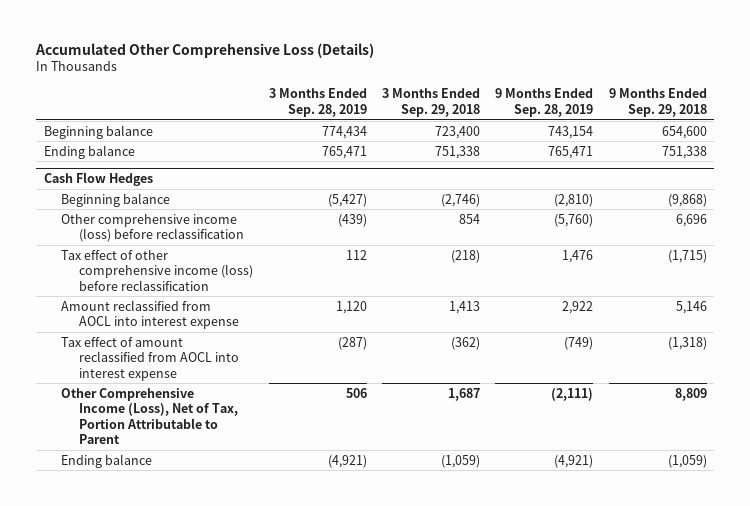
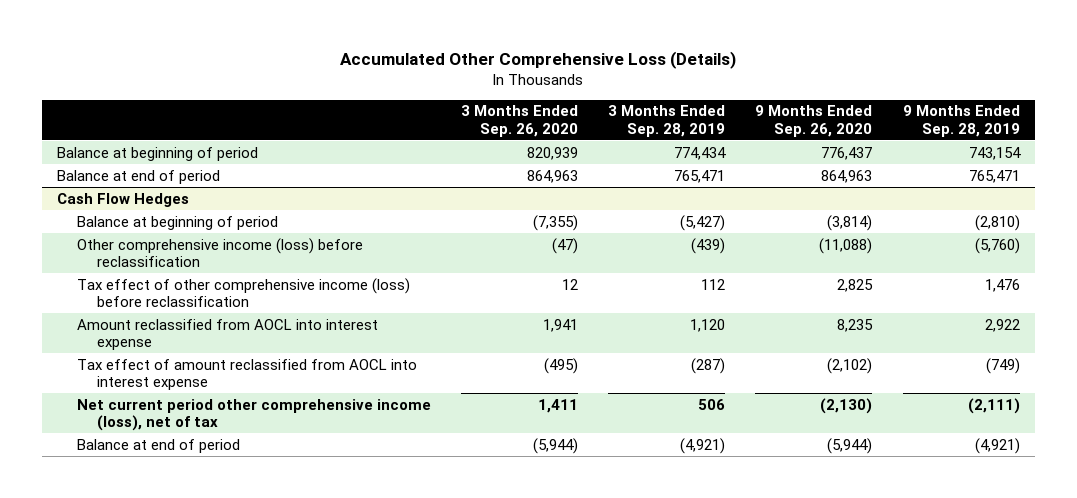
- | 3 Months Ended Sep. 28, 2019 | 3 Months Ended Sep. 29, 2018 | 9 Months Ended Sep. 28, 2019 | 9 Months Ended Sep. 29, 2018
+ | 3 Months Ended Sep. 26, 2020 | 3 Months Ended Sep. 28, 2019 | 9 Months Ended Sep. 26, 2020 | 9 Months Ended Sep. 28, 2019
- Beginning balance | 774,434 | 723,400 | 743,154 | 654,600
- Ending balance | 765,471 | 751,338 | 765,471 | 751,338
+ Balance at beginning of period | 820,939 | 774,434 | 776,437 | 743,154
+ Balance at end of period | 864,963 | 765,471 | 864,963 | 765,471
@ Cash Flow Hedges
- Beginning balance | (5,427) | (2,746) | (2,810) | (9,868)
+ Balance at beginning of period | (7,355) | (5,427) | (3,814) | (2,810)
- Other Comprehensive Income (Loss), Net of Tax, Portion Attributable to Parent | 506 | 1,687 | (2,111) | 8,809
- Ending balance | (4,921) | (1,059) | (4,921) | (1,059)
+ Net current period other comprehensive income (loss), net of tax | 1,411 | 506 | (2,130) | (2,111)
+ Balance at end of period | (5,944) | (4,921) | (5,944) | (4,921)

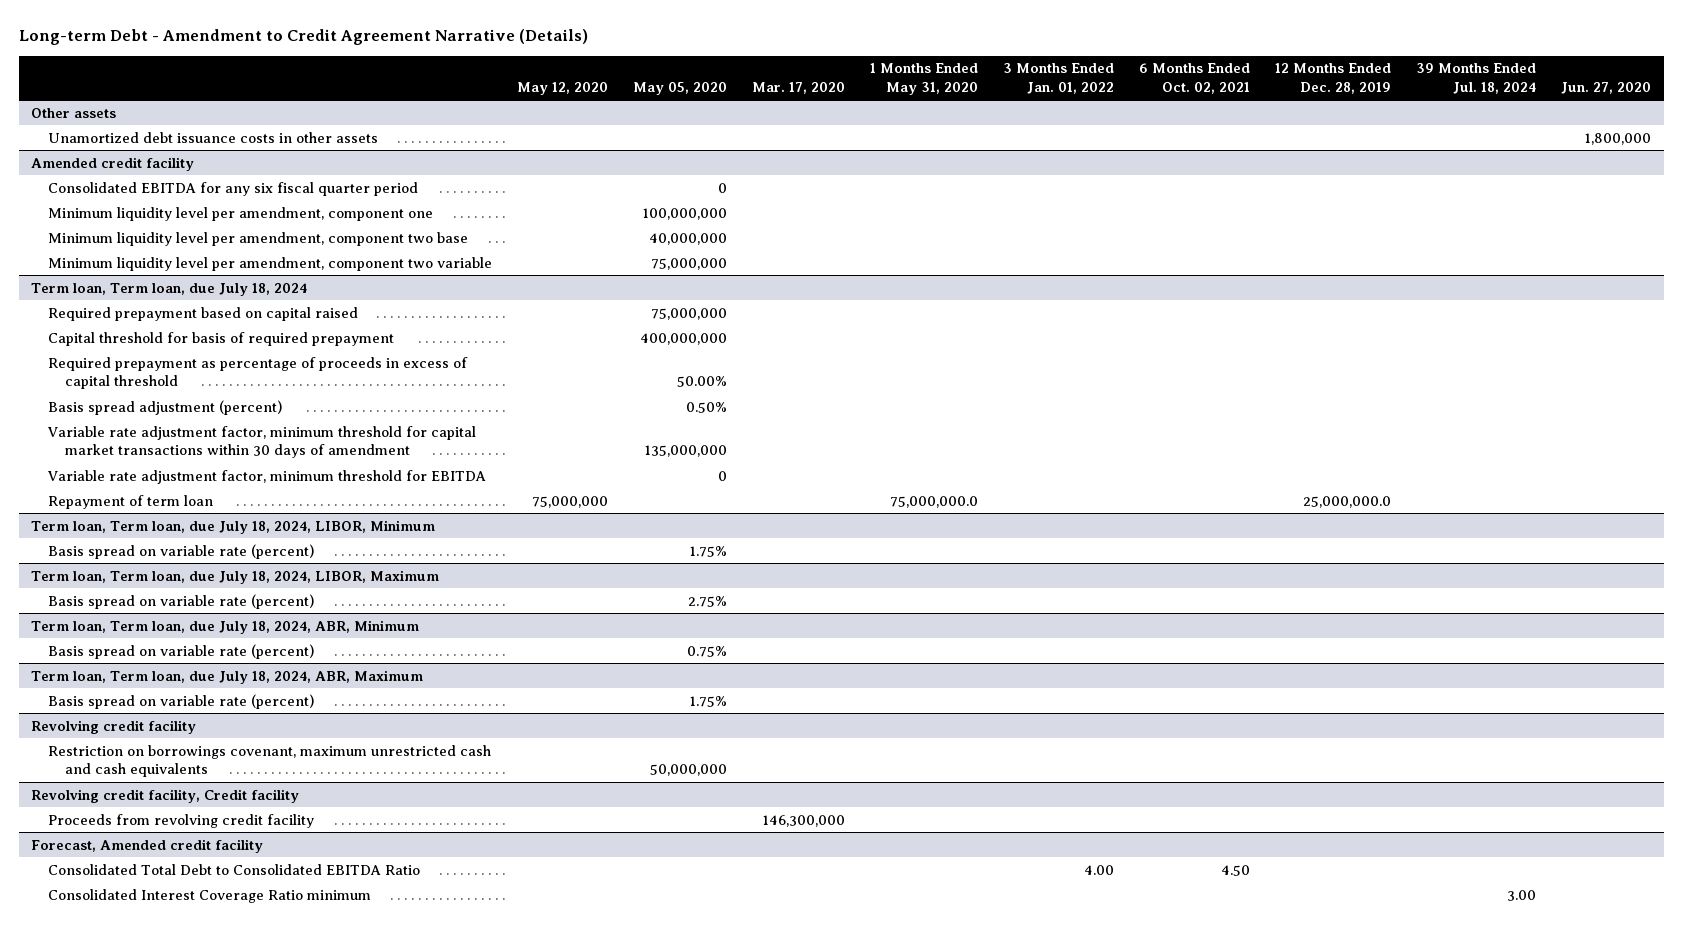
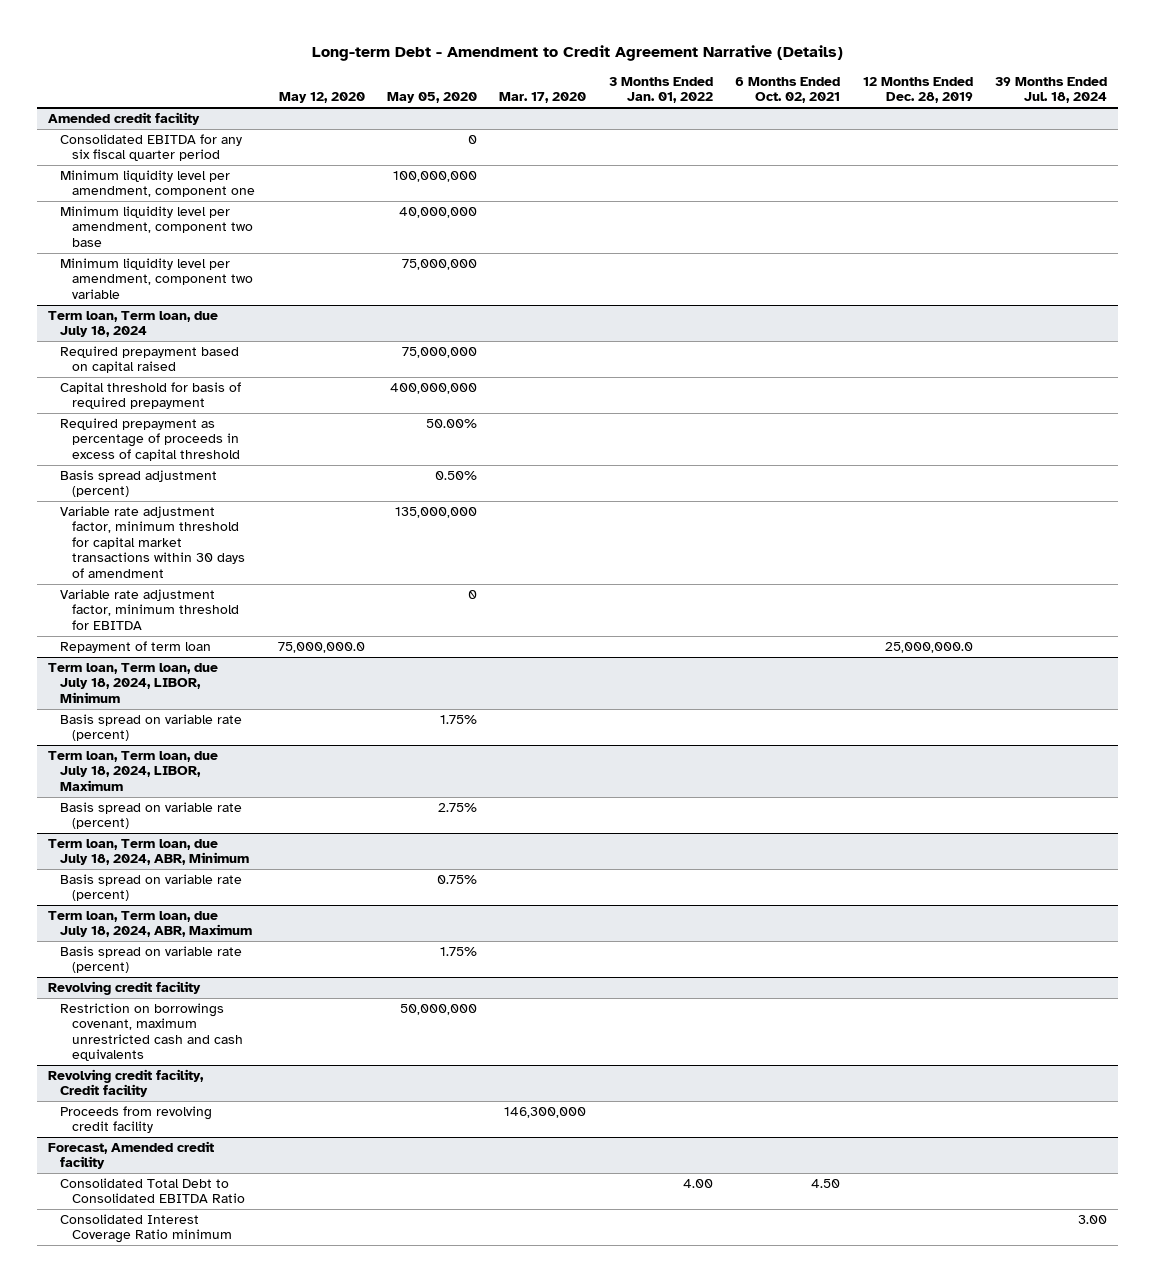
- | May 12, 2020 | May 05, 2020 | Mar. 17, 2020 | 1 Months Ended May 31, 2020 | 3 Months Ended Jan. 01, 2022 | 6 Months Ended Oct. 02, 2021 | 12 Months Ended Dec. 28, 2019 | 39 Months Ended Jul. 18, 2024 | Jun. 27, 2020
+ | May 12, 2020 | May 05, 2020 | Mar. 17, 2020 | 3 Months Ended Jan. 01, 2022 | 6 Months Ended Oct. 02, 2021 | 12 Months Ended Dec. 28, 2019 | 39 Months Ended Jul. 18, 2024
- Other assets
- Unamortized debt issuance costs in other assets | | | | | | | | | 1,800,000
@ Term loan, Term loan, due July 18, 2024
- Repayment of term loan | 75,000,000 | | | 75,000,000.0 | | | 25,000,000.0 | |
+ Repayment of term loan | 75,000,000.0 | | | | | 25,000,000.0 |

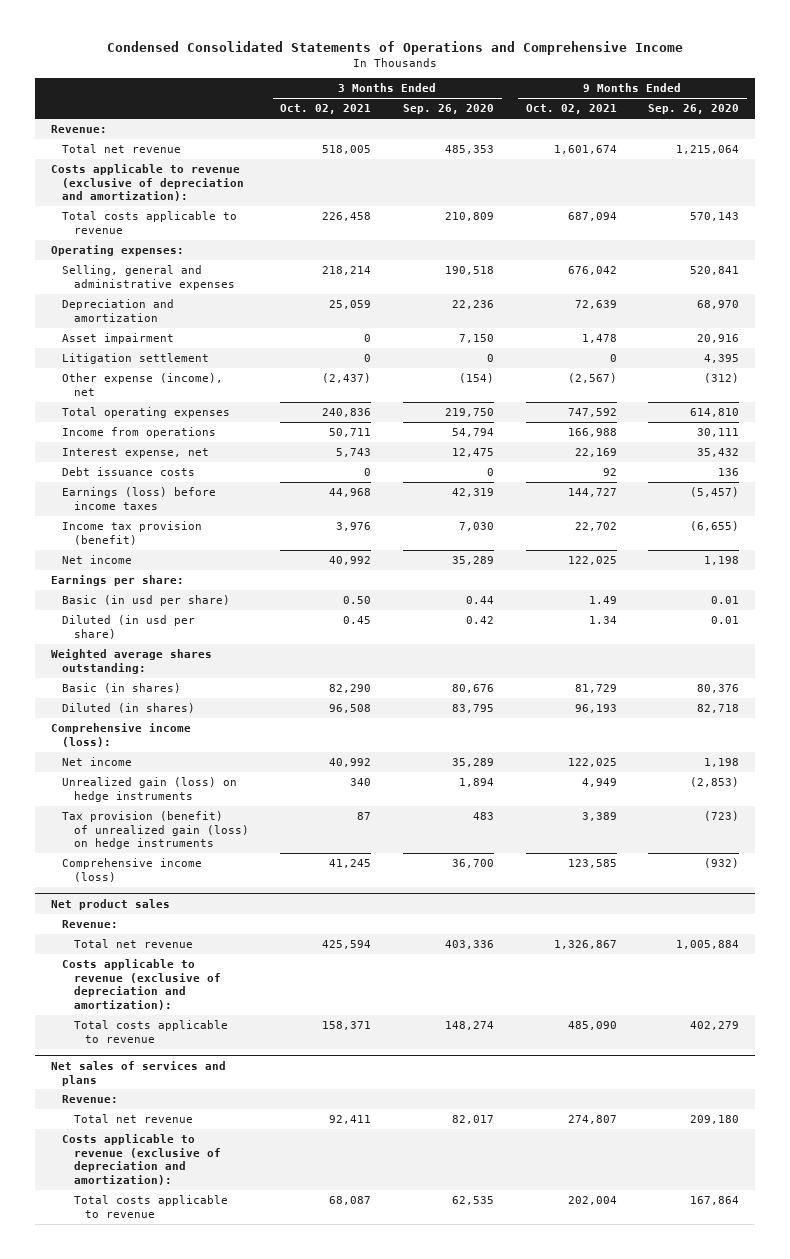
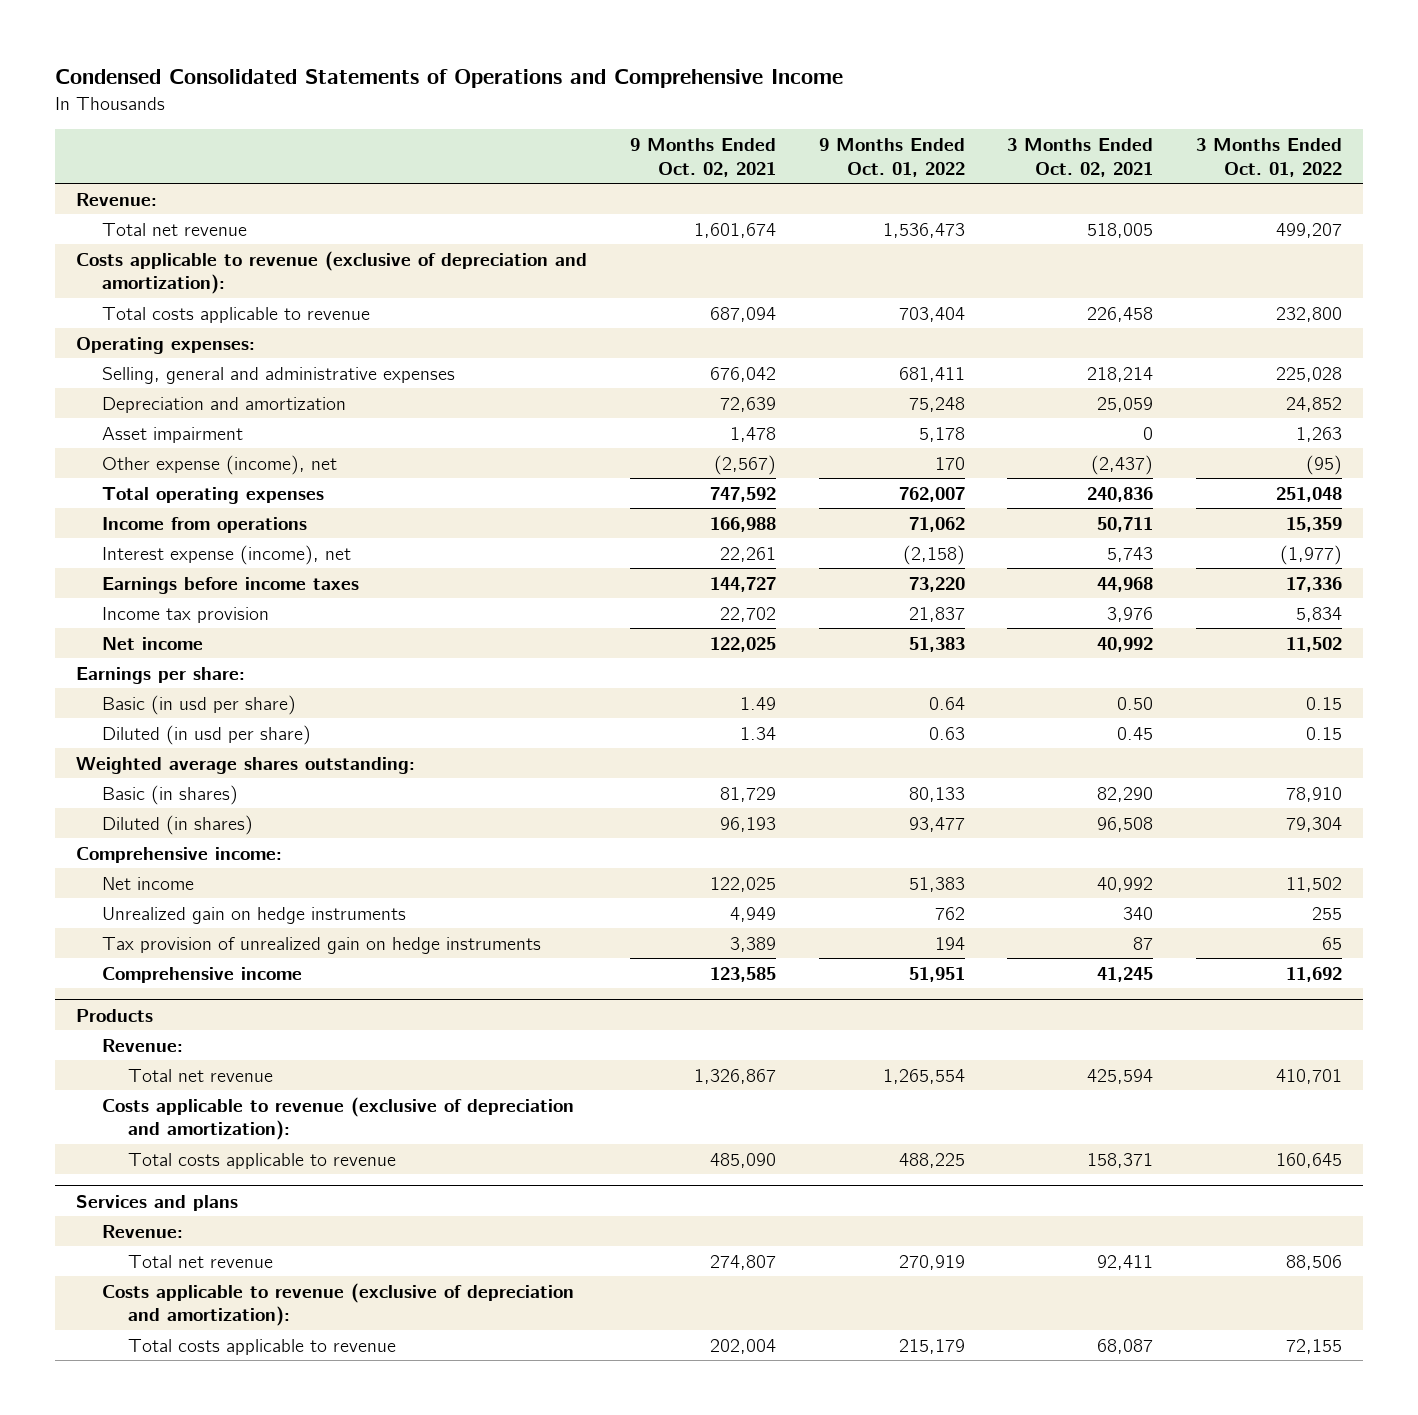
- | 3 Months Ended Oct. 02, 2021 | 3 Months Ended Sep. 26, 2020 | 9 Months Ended Oct. 02, 2021 | 9 Months Ended Sep. 26, 2020
+ | 9 Months Ended Oct. 02, 2021 | 9 Months Ended Oct. 01, 2022 | 3 Months Ended Oct. 02, 2021 | 3 Months Ended Oct. 01, 2022
- Litigation settlement | 0 | 0 | 0 | 4,395
- Interest expense, net | 5,743 | 12,475 | 22,169 | 35,432
- Debt issuance costs | 0 | 0 | 92 | 136
- Earnings (loss) before income taxes | 44,968 | 42,319 | 144,727 | (5,457)
- Income tax provision (benefit) | 3,976 | 7,030 | 22,702 | (6,655)
+ Interest expense (income), net | 22,261 | (2,158) | 5,743 | (1,977)
+ Earnings before income taxes | 144,727 | 73,220 | 44,968 | 17,336
+ Income tax provision | 22,702 | 21,837 | 3,976 | 5,834
- Comprehensive income (loss):
+ Comprehensive income:
- Unrealized gain (loss) on hedge instruments | 340 | 1,894 | 4,949 | (2,853)
- Tax provision (benefit) of unrealized gain (loss) on hedge instruments | 87 | 483 | 3,389 | (723)
- Comprehensive income (loss) | 41,245 | 36,700 | 123,585 | (932)
- Net product sales
+ Unrealized gain on hedge instruments | 4,949 | 762 | 340 | 255
+ Tax provision of unrealized gain on hedge instruments | 3,389 | 194 | 87 | 65
+ Comprehensive income | 123,585 | 51,951 | 41,245 | 11,692
+ Products
- Net sales of services and plans
+ Services and plans

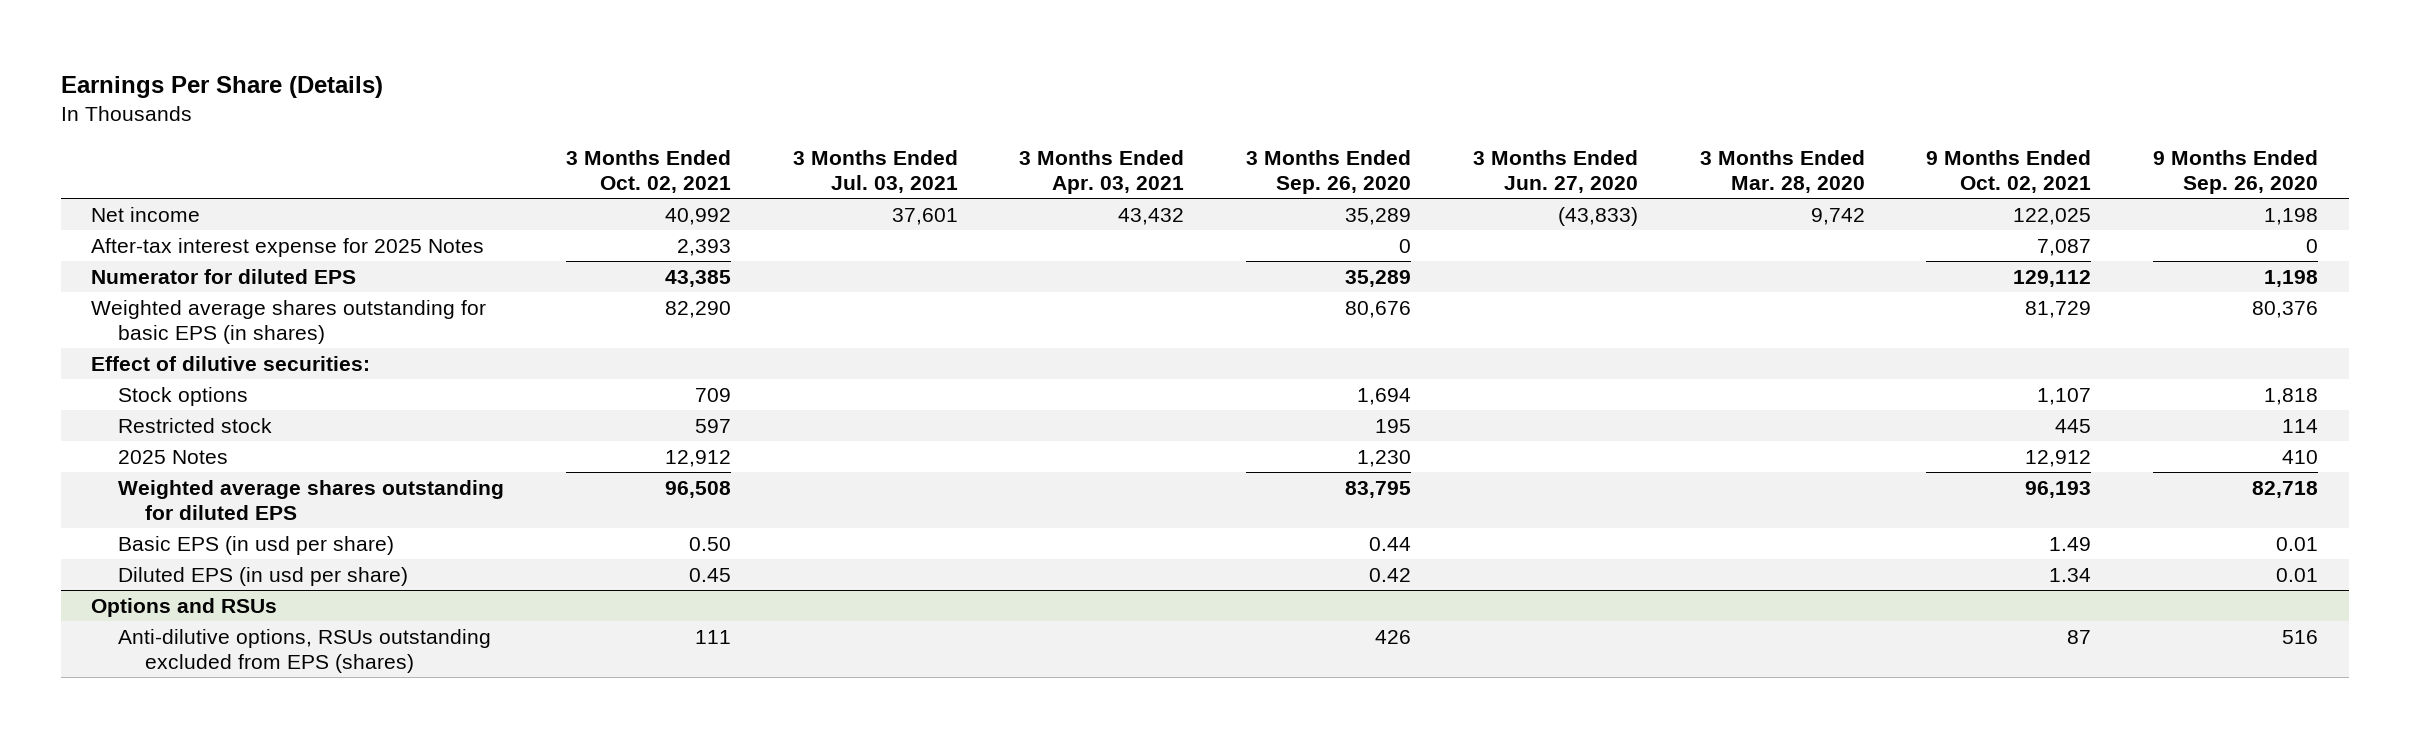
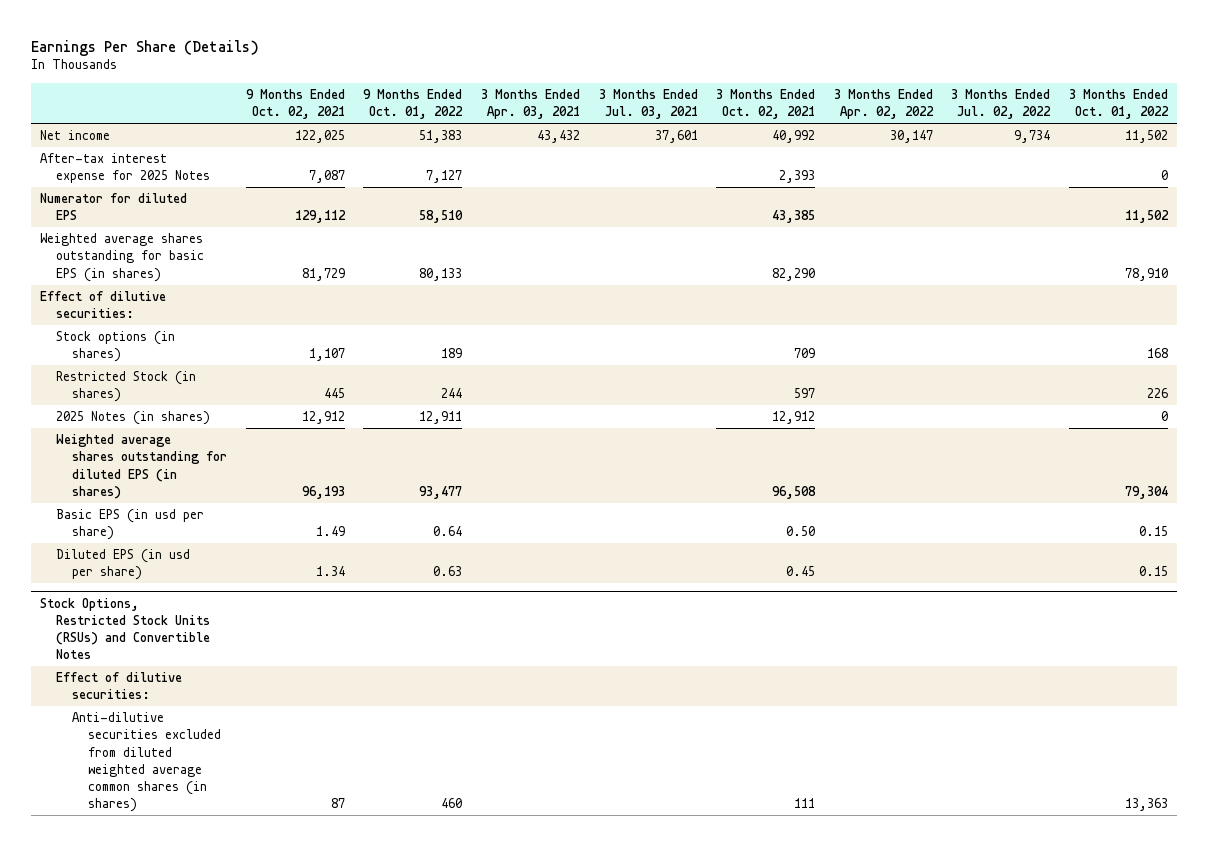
- | 3 Months Ended Oct. 02, 2021 | 3 Months Ended Jul. 03, 2021 | 3 Months Ended Apr. 03, 2021 | 3 Months Ended Sep. 26, 2020 | 3 Months Ended Jun. 27, 2020 | 3 Months Ended Mar. 28, 2020 | 9 Months Ended Oct. 02, 2021 | 9 Months Ended Sep. 26, 2020
+ | 9 Months Ended Oct. 02, 2021 | 9 Months Ended Oct. 01, 2022 | 3 Months Ended Apr. 03, 2021 | 3 Months Ended Jul. 03, 2021 | 3 Months Ended Oct. 02, 2021 | 3 Months Ended Apr. 02, 2022 | 3 Months Ended Jul. 02, 2022 | 3 Months Ended Oct. 01, 2022
- Stock options | 709 | | | 1,694 | | | 1,107 | 1,818
- Restricted stock | 597 | | | 195 | | | 445 | 114
- 2025 Notes | 12,912 | | | 1,230 | | | 12,912 | 410
- Weighted average shares outstanding for diluted EPS | 96,508 | | | 83,795 | | | 96,193 | 82,718
+ Stock options (in shares) | 1,107 | 189 | | | 709 | | | 168
+ Restricted Stock (in shares) | 445 | 244 | | | 597 | | | 226
+ 2025 Notes (in shares) | 12,912 | 12,911 | | | 12,912 | | | 0
+ Weighted average shares outstanding for diluted EPS (in shares) | 96,193 | 93,477 | | | 96,508 | | | 79,304
- Options and RSUs
- Anti-dilutive options, RSUs outstanding excluded from EPS (shares) | 111 | | | 426 | | | 87 | 516
+ Stock Options, Restricted Stock Units (RSUs) and Convertible Notes
+ Effect of dilutive securities:
+ Anti-dilutive securities excluded from diluted weighted average common shares (in shares) | 87 | 460 | | | 111 | | | 13,363

